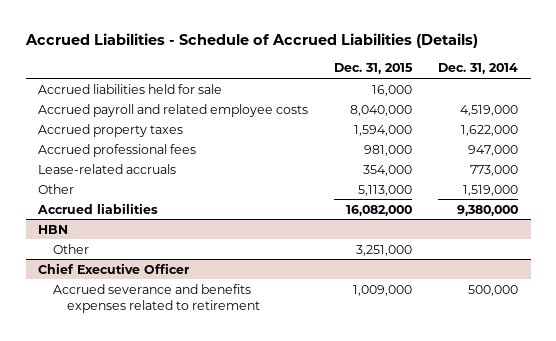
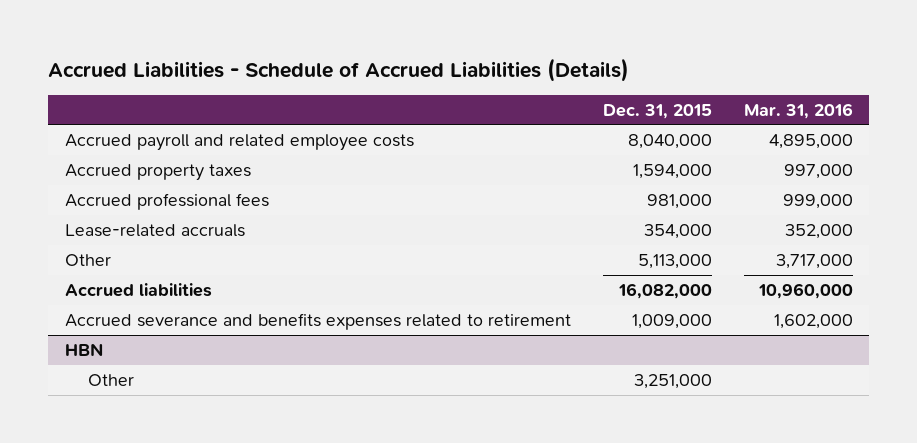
- | Dec. 31, 2015 | Dec. 31, 2014
+ | Dec. 31, 2015 | Mar. 31, 2016
- Accrued liabilities held for sale | 16,000 |
+ Accrued severance and benefits expenses related to retirement | 1,009,000 | 1,602,000
- Chief Executive Officer
- Accrued severance and benefits expenses related to retirement | 1,009,000 | 500,000

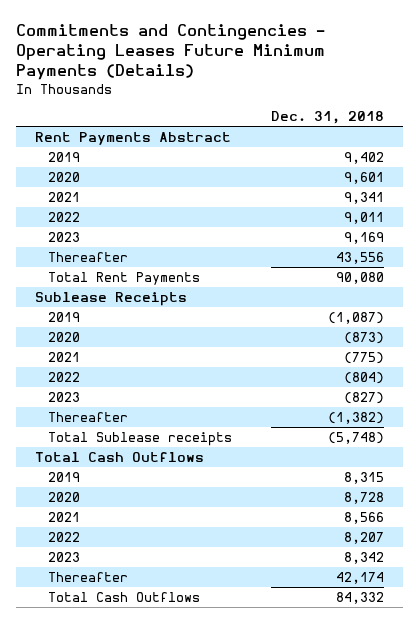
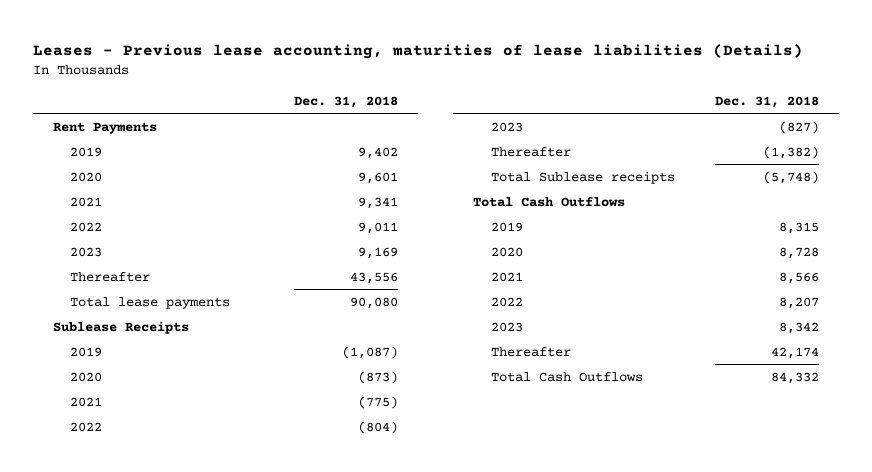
- Commitments and Contingencies - Operating Leases Future Minimum Payments (Details)
+ Leases - Previous lease accounting, maturities of lease liabilities (Details)
- Rent Payments Abstract
+ Rent Payments
- Total Rent Payments | 90,080
+ Total lease payments | 90,080

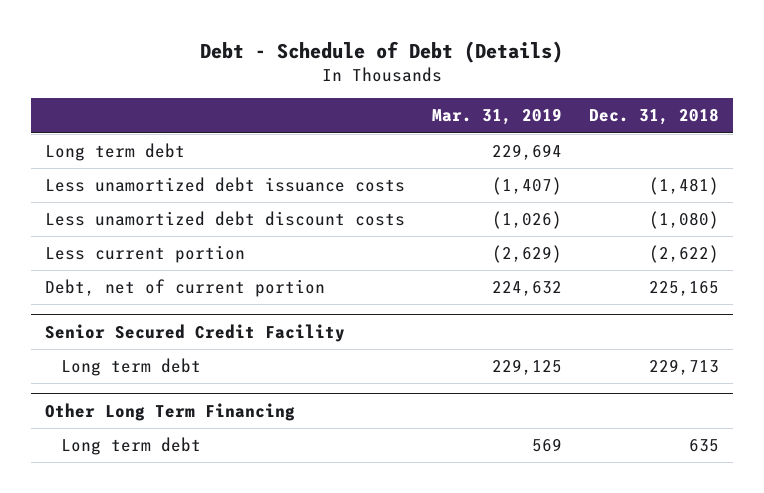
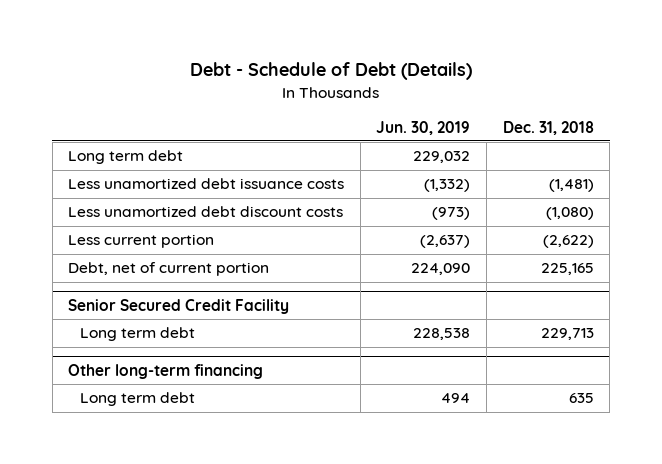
- | Mar. 31, 2019 | Dec. 31, 2018
+ | Jun. 30, 2019 | Dec. 31, 2018
- Other Long Term Financing
+ Other long-term financing

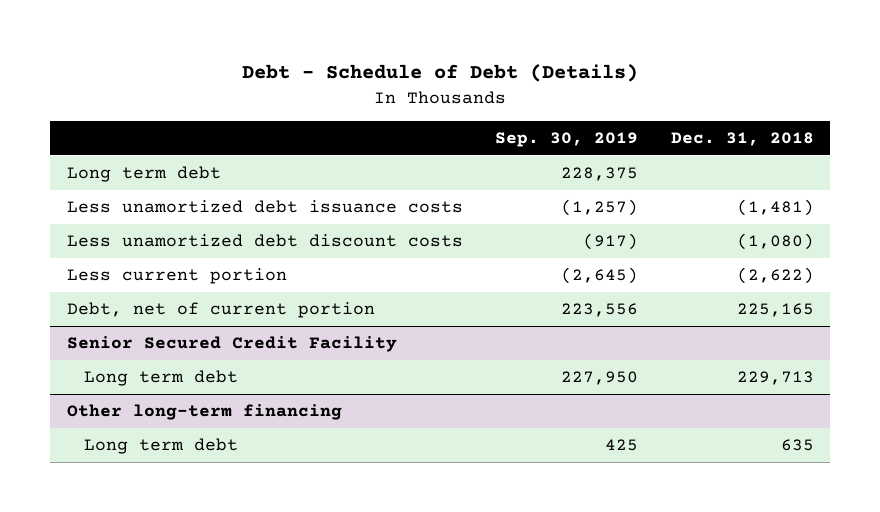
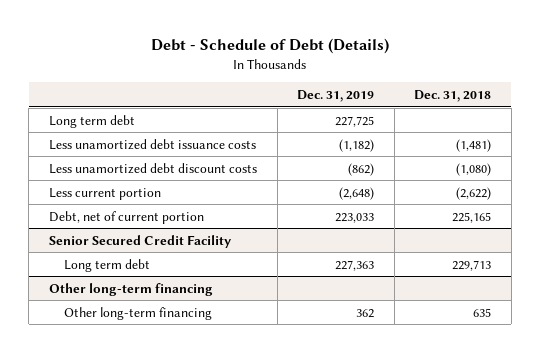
- | Sep. 30, 2019 | Dec. 31, 2018
+ | Dec. 31, 2019 | Dec. 31, 2018
@ Other long-term financing
- Long term debt | 425 | 635
+ Other long-term financing | 362 | 635

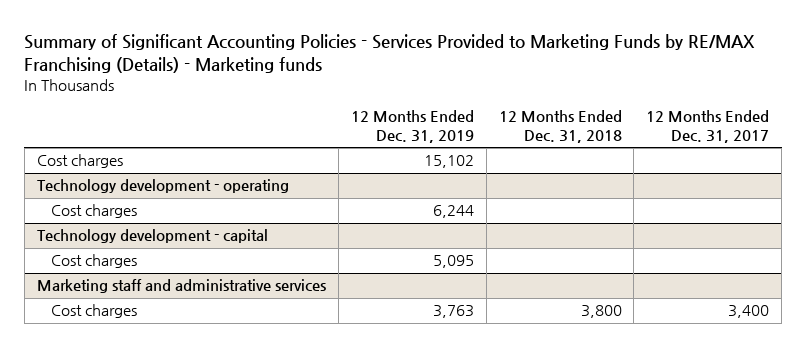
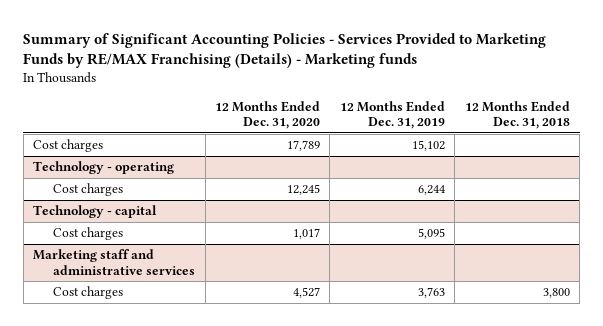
- | 12 Months Ended Dec. 31, 2019 | 12 Months Ended Dec. 31, 2018 | 12 Months Ended Dec. 31, 2017
+ | 12 Months Ended Dec. 31, 2020 | 12 Months Ended Dec. 31, 2019 | 12 Months Ended Dec. 31, 2018
- Technology development - operating
+ Technology - operating
- Technology development - capital
+ Technology - capital

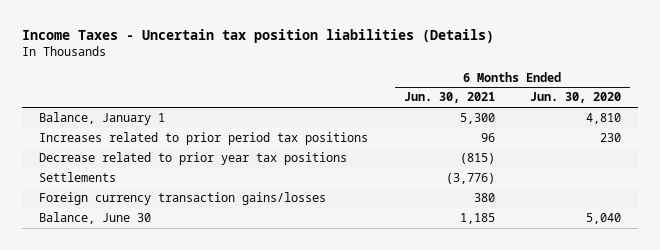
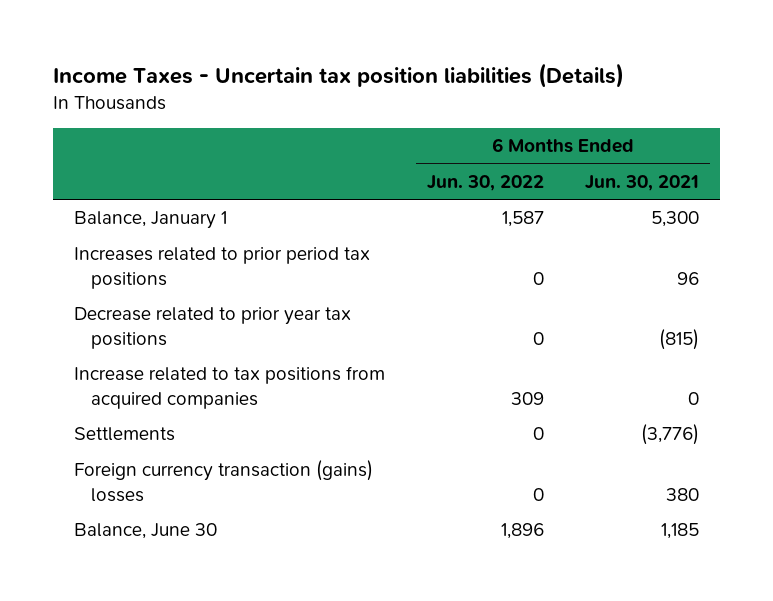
- | 6 Months Ended Jun. 30, 2021 | 6 Months Ended Jun. 30, 2020
+ | 6 Months Ended Jun. 30, 2022 | 6 Months Ended Jun. 30, 2021
+ Increase related to tax positions from acquired companies | 309 | 0
- Foreign currency transaction gains/losses | 380 |
+ Foreign currency transaction (gains) losses | 0 | 380

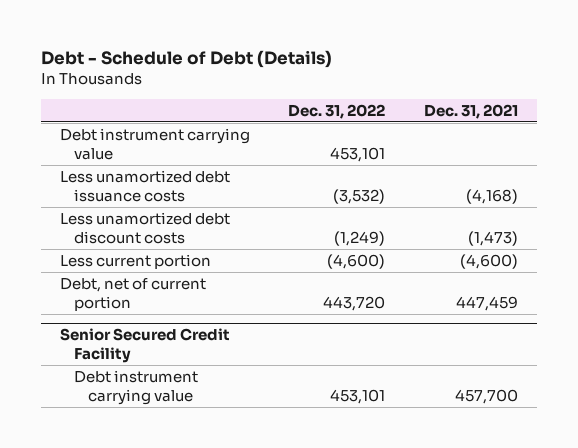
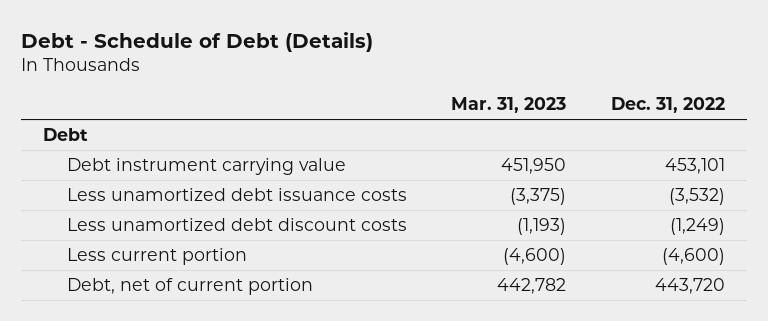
- | Dec. 31, 2022 | Dec. 31, 2021
+ | Mar. 31, 2023 | Dec. 31, 2022
+ Debt
- Senior Secured Credit Facility
- Debt instrument carrying value | 453,101 | 457,700

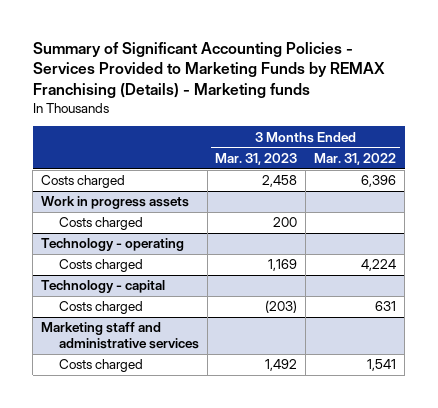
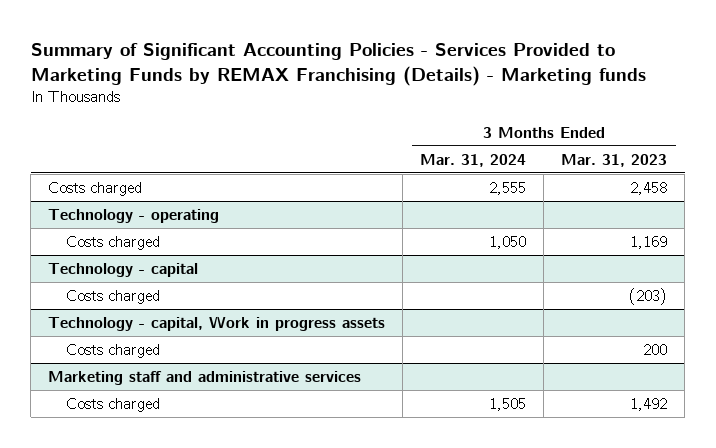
- | 3 Months Ended Mar. 31, 2023 | 3 Months Ended Mar. 31, 2022
+ | 3 Months Ended Mar. 31, 2024 | 3 Months Ended Mar. 31, 2023
- Work in progress assets
- Costs charged | 200 |
+ Technology - capital, Work in progress assets
+ Costs charged | | 200

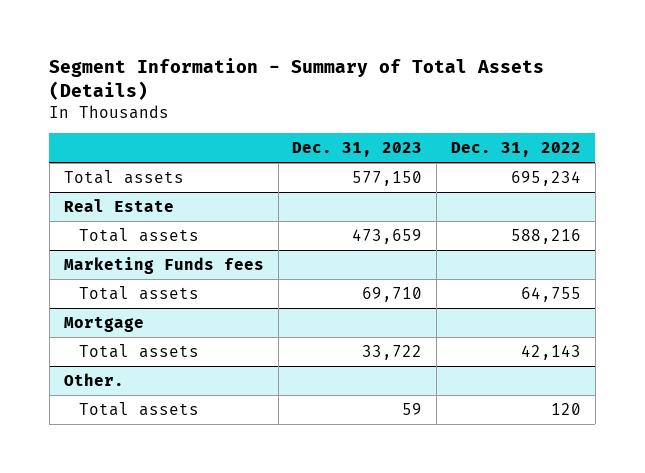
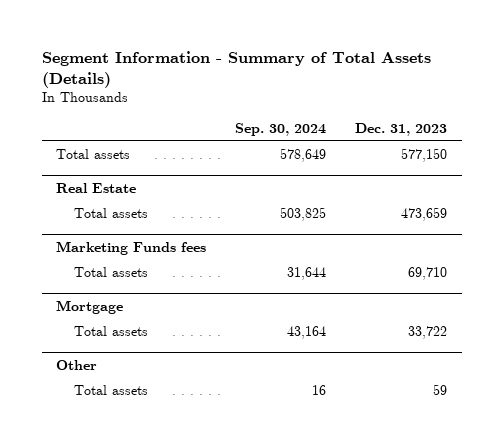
- | Dec. 31, 2023 | Dec. 31, 2022
+ | Sep. 30, 2024 | Dec. 31, 2023
- Other.
+ Other

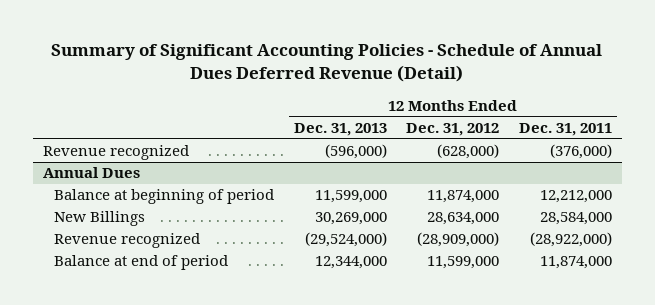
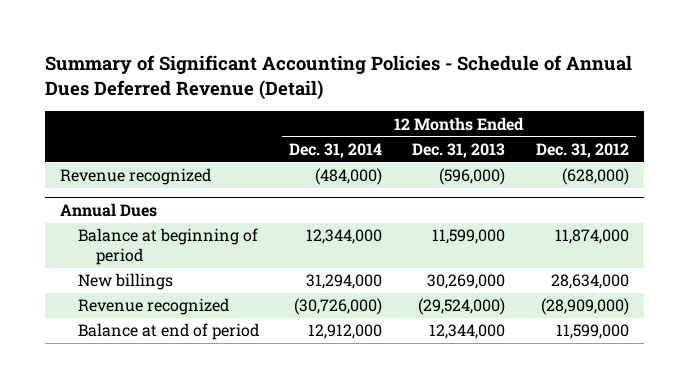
- | 12 Months Ended Dec. 31, 2013 | 12 Months Ended Dec. 31, 2012 | 12 Months Ended Dec. 31, 2011
+ | 12 Months Ended Dec. 31, 2014 | 12 Months Ended Dec. 31, 2013 | 12 Months Ended Dec. 31, 2012
@ Annual Dues
- New Billings | 30,269,000 | 28,634,000 | 28,584,000
+ New billings | 31,294,000 | 30,269,000 | 28,634,000

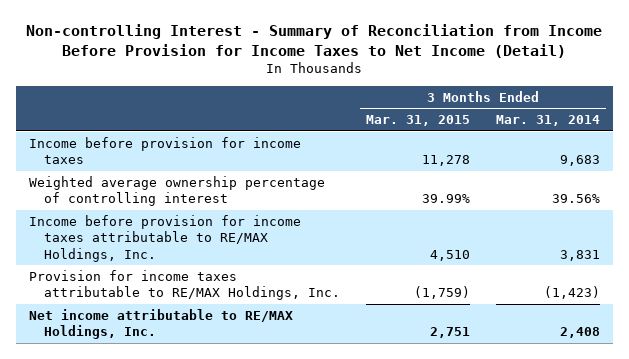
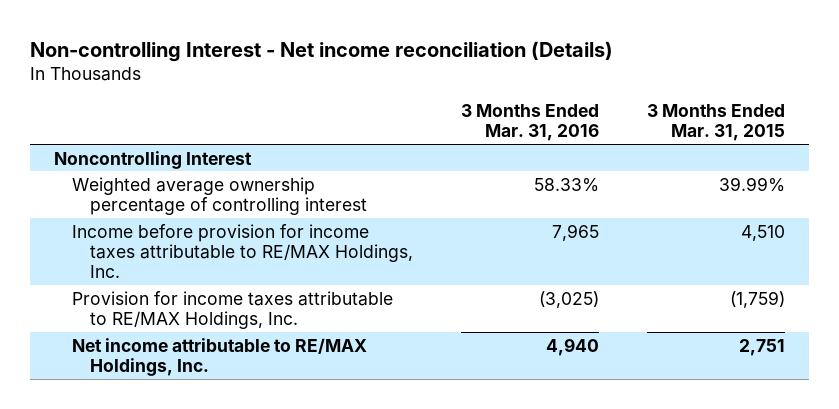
- Non-controlling Interest - Summary of Reconciliation from Income Before Provision for Income Taxes to Net Income (Detail)
+ Non-controlling Interest - Net income reconciliation (Details)
- | 3 Months Ended Mar. 31, 2015 | 3 Months Ended Mar. 31, 2014
+ | 3 Months Ended Mar. 31, 2016 | 3 Months Ended Mar. 31, 2015
- Income before provision for income taxes | 11,278 | 9,683
+ Noncontrolling Interest

